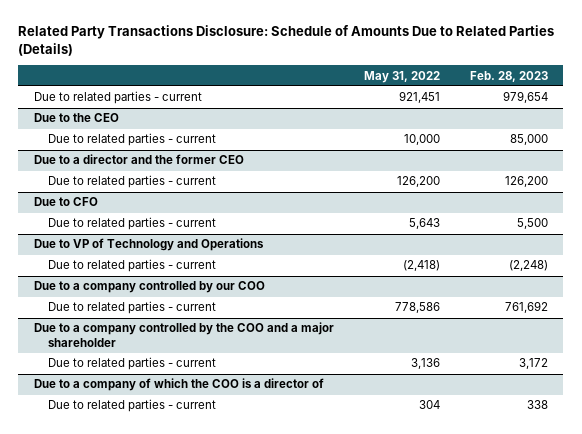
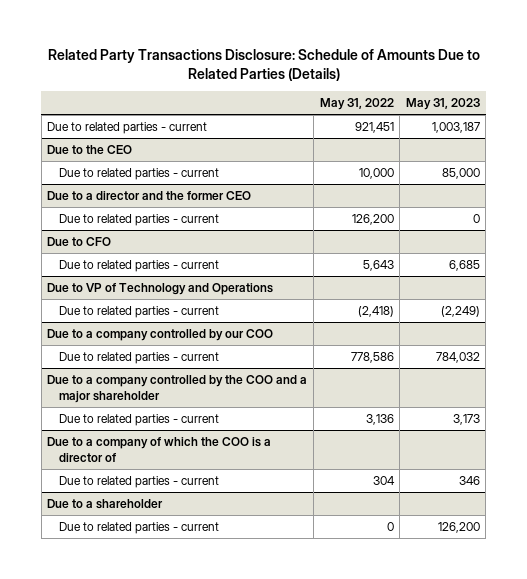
- | May 31, 2022 | Feb. 28, 2023
+ | May 31, 2022 | May 31, 2023
+ Due to a shareholder
+ Due to related parties - current | 0 | 126,200

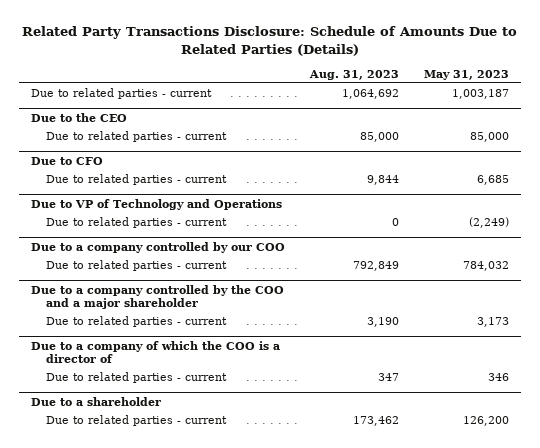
- | May 31, 2022 | May 31, 2023
+ | Aug. 31, 2023 | May 31, 2023
- Due to a director and the former CEO
- Due to related parties - current | 126,200 | 0

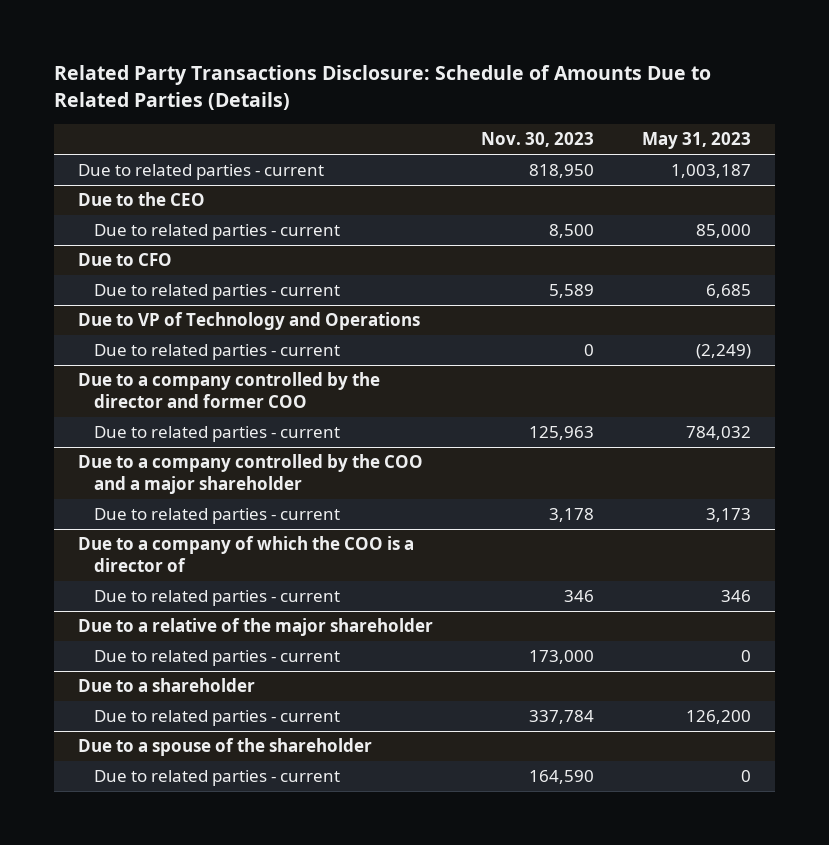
- | Aug. 31, 2023 | May 31, 2023
+ | Nov. 30, 2023 | May 31, 2023
- Due to a company controlled by our COO
+ Due to a company controlled by the director and former COO
+ Due to a relative of the major shareholder
+ Due to related parties - current | 173,000 | 0
+ Due to a spouse of the shareholder
+ Due to related parties - current | 164,590 | 0

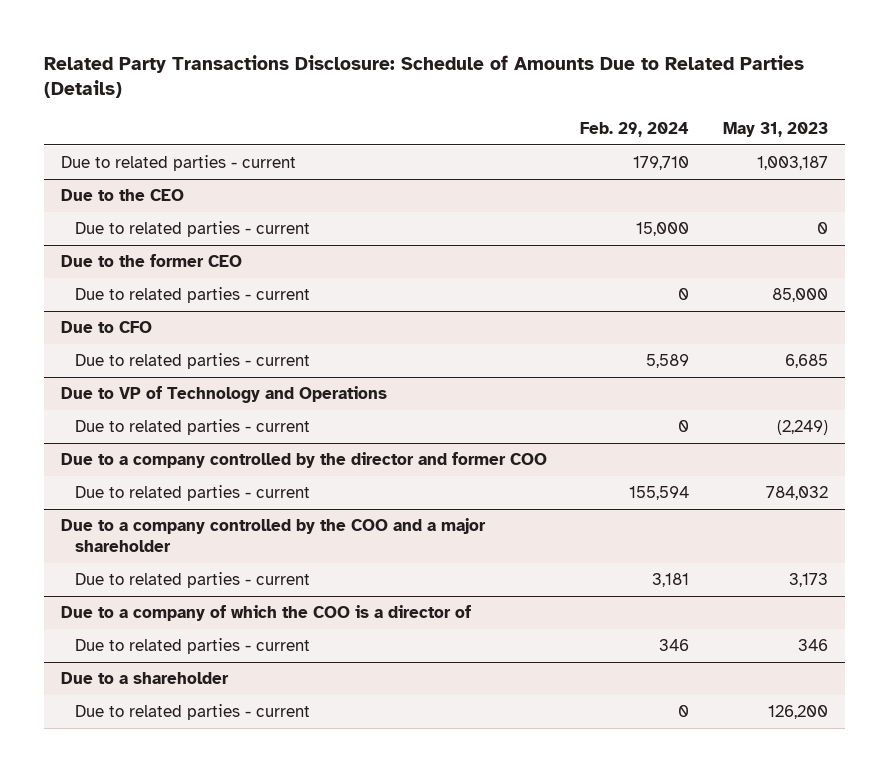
- | Nov. 30, 2023 | May 31, 2023
+ | Feb. 29, 2024 | May 31, 2023
@ Due to the CEO
+ Due to related parties - current | 15,000 | 0
+ Due to the former CEO
- Due to a relative of the major shareholder
- Due to related parties - current | 173,000 | 0
- Due to a spouse of the shareholder
- Due to related parties - current | 164,590 | 0

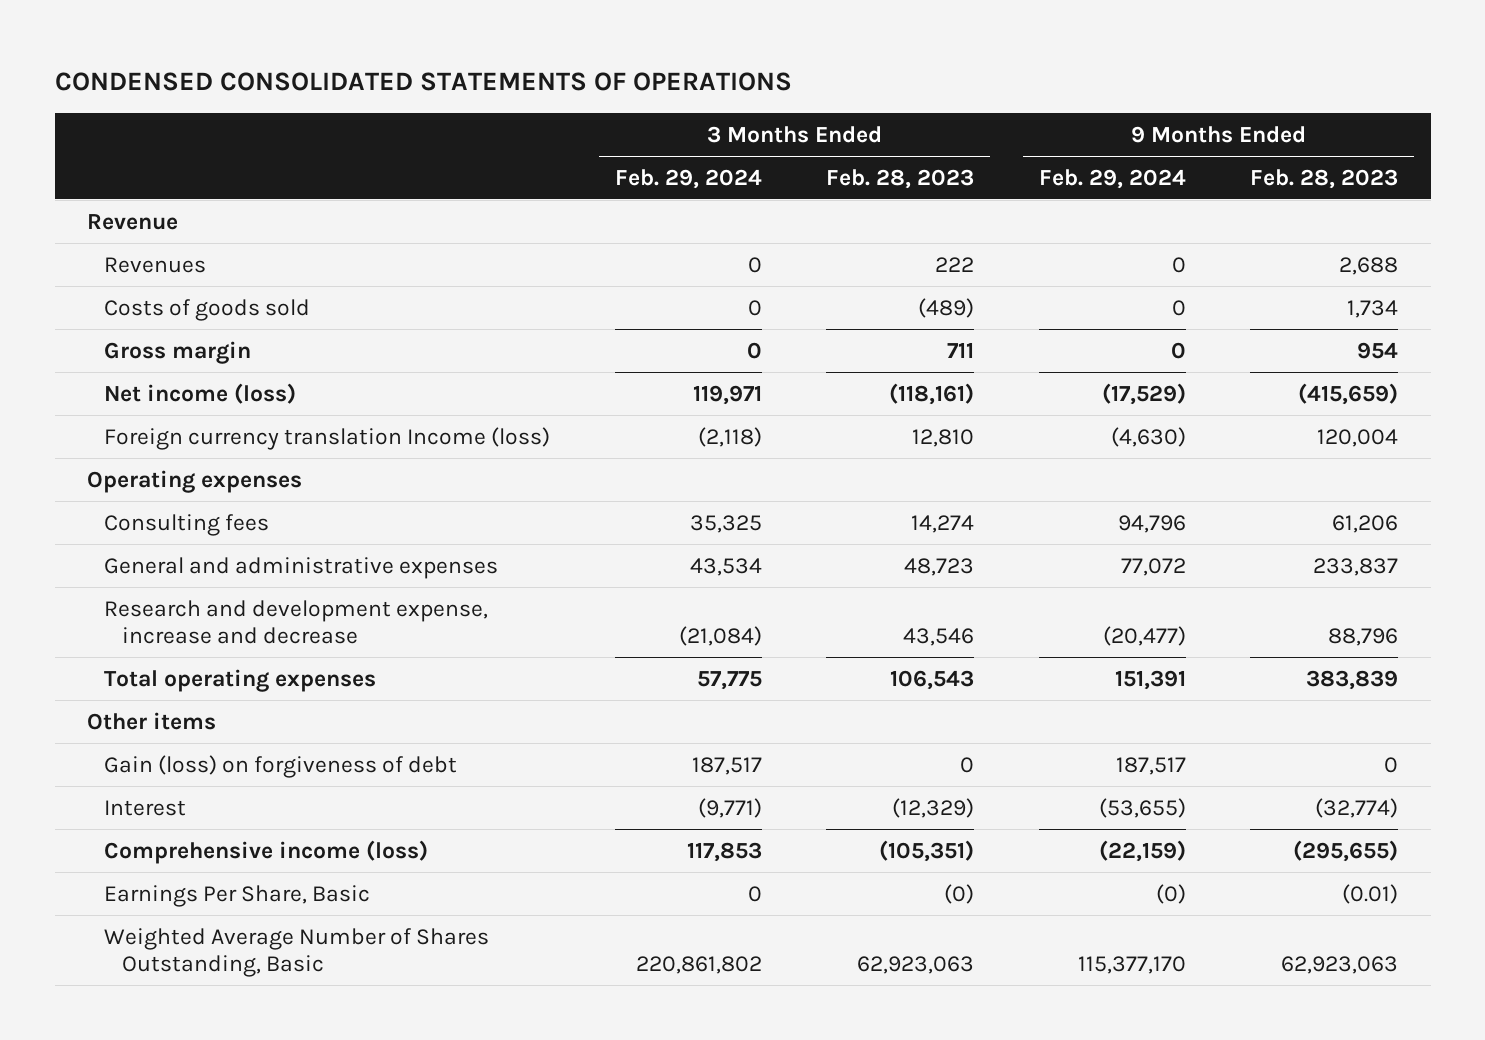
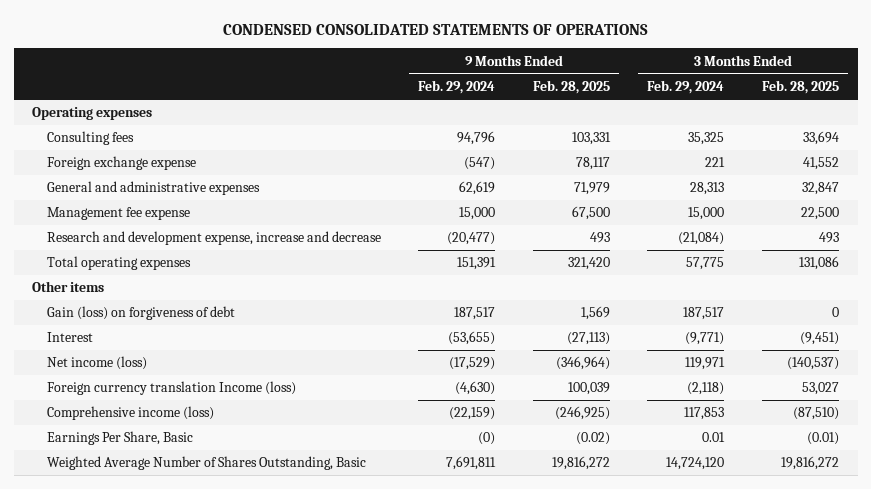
- | 3 Months Ended Feb. 29, 2024 | 3 Months Ended Feb. 28, 2023 | 9 Months Ended Feb. 29, 2024 | 9 Months Ended Feb. 28, 2023
+ | 9 Months Ended Feb. 29, 2024 | 9 Months Ended Feb. 28, 2025 | 3 Months Ended Feb. 29, 2024 | 3 Months Ended Feb. 28, 2025
- Revenue
- Revenues | 0 | 222 | 0 | 2,688
- Costs of goods sold | 0 | (489) | 0 | 1,734
- Gross margin | 0 | 711 | 0 | 954
- General and administrative expenses | 43,534 | 48,723 | 77,072 | 233,837
+ Foreign exchange expense | (547) | 78,117 | 221 | 41,552
+ General and administrative expenses | 62,619 | 71,979 | 28,313 | 32,847
+ Management fee expense | 15,000 | 67,500 | 15,000 | 22,500
moved down: Net income (loss) | (17,529) | (346,964) | 119,971 | (140,537)
moved down: Foreign currency translation Income (loss) | (4,630) | 100,039 | (2,118) | 53,027
- Earnings Per Share, Basic | 0 | (0) | (0) | (0.01)
- Weighted Average Number of Shares Outstanding, Basic | 220,861,802 | 62,923,063 | 115,377,170 | 62,923,063
+ Earnings Per Share, Basic | (0) | (0.02) | 0.01 | (0.01)
+ Weighted Average Number of Shares Outstanding, Basic | 7,691,811 | 19,816,272 | 14,724,120 | 19,816,272

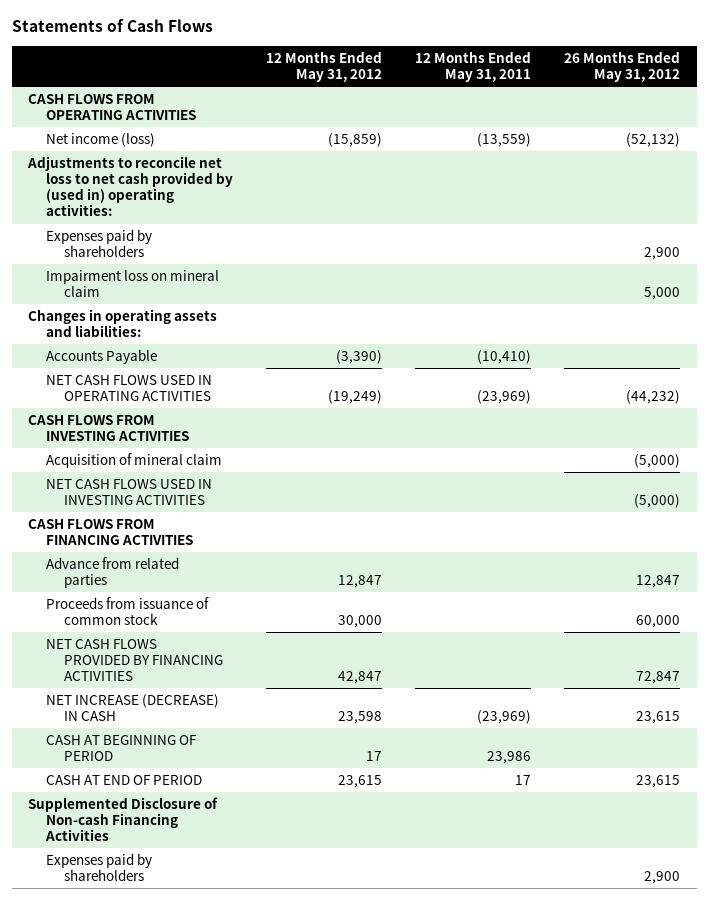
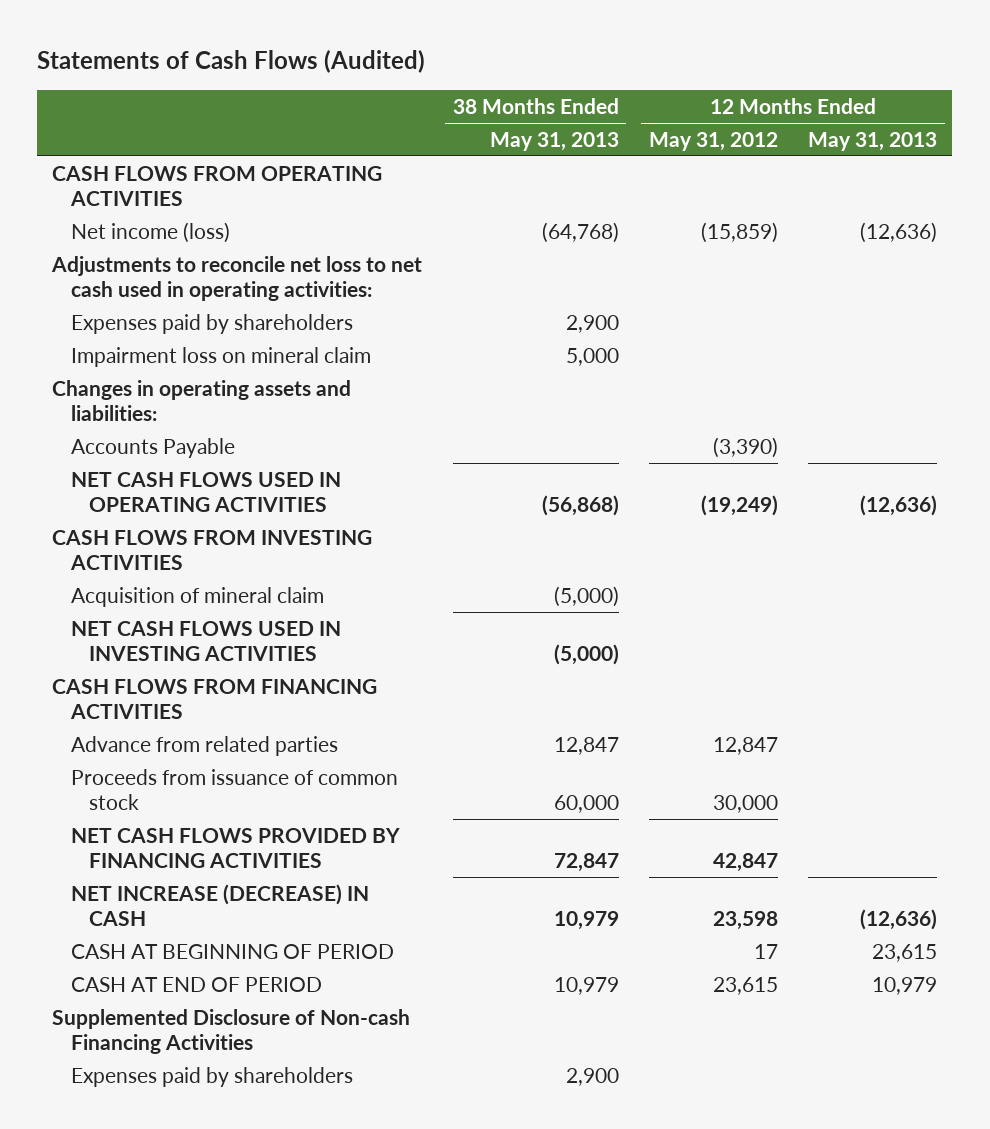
- Statements of Cash Flows
+ Statements of Cash Flows (Audited)
- | 12 Months Ended May 31, 2012 | 12 Months Ended May 31, 2011 | 26 Months Ended May 31, 2012
+ | 38 Months Ended May 31, 2013 | 12 Months Ended May 31, 2012 | 12 Months Ended May 31, 2013
- Adjustments to reconcile net loss to net cash provided by (used in) operating activities:
+ Adjustments to reconcile net loss to net cash used in operating activities:

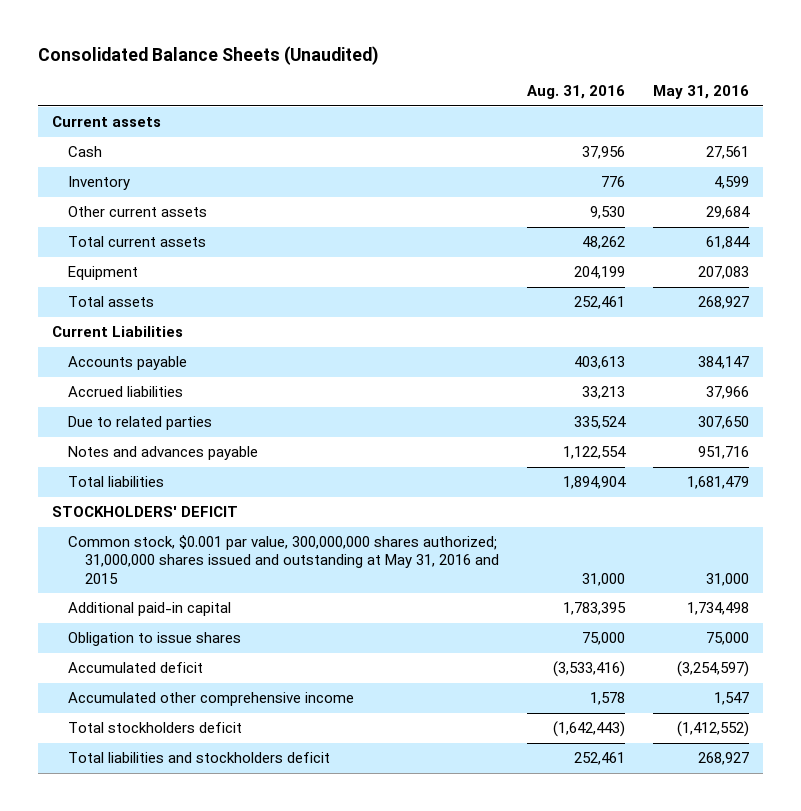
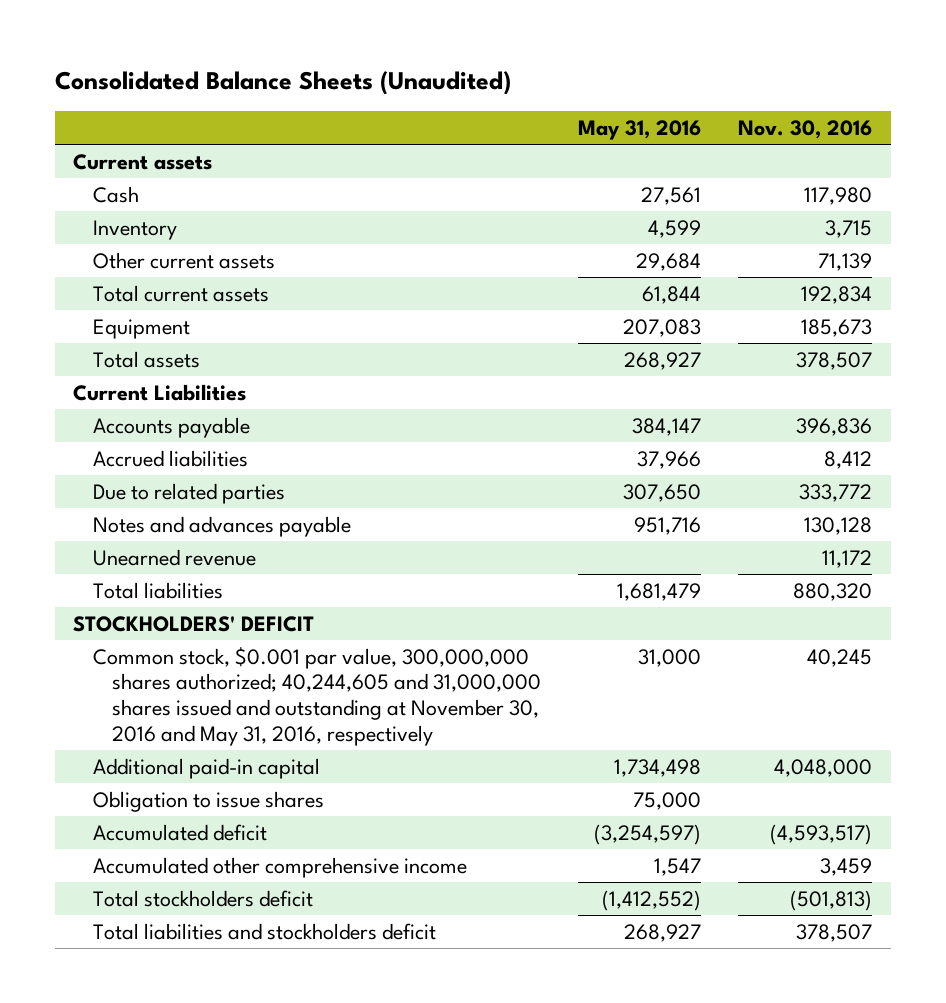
- | Aug. 31, 2016 | May 31, 2016
+ | May 31, 2016 | Nov. 30, 2016
+ Unearned revenue | | 11,172
- Common stock, $0.001 par value, 300,000,000 shares authorized; 31,000,000 shares issued and outstanding at May 31, 2016 and 2015 | 31,000 | 31,000
+ Common stock, $0.001 par value, 300,000,000 shares authorized; 40,244,605 and 31,000,000 shares issued and outstanding at November 30, 2016 and May 31, 2016, respectively | 31,000 | 40,245

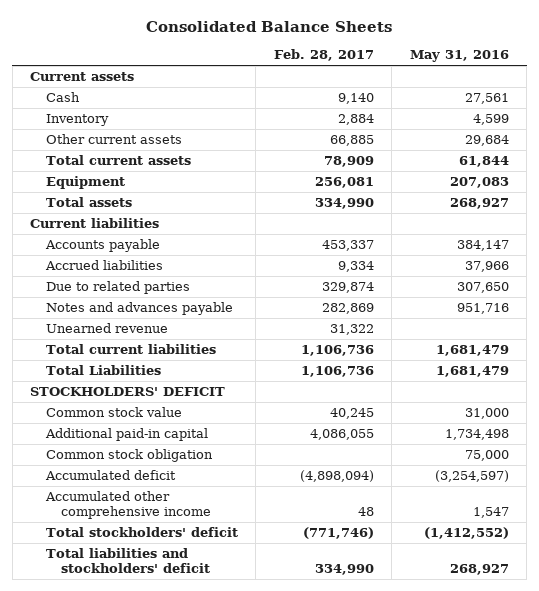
- Consolidated Balance Sheets (Unaudited)
+ Consolidated Balance Sheets
- | May 31, 2016 | Nov. 30, 2016
+ | Feb. 28, 2017 | May 31, 2016
- Current Liabilities
+ Current liabilities
- Total liabilities | 1,681,479 | 880,320
+ Total current liabilities | 1,106,736 | 1,681,479
+ Total Liabilities | 1,106,736 | 1,681,479
- Common stock, $0.001 par value, 300,000,000 shares authorized; 40,244,605 and 31,000,000 shares issued and outstanding at November 30, 2016 and May 31, 2016, respectively | 31,000 | 40,245
+ Common stock value | 40,245 | 31,000
- Obligation to issue shares | 75,000 |
+ Common stock obligation | | 75,000
- Total stockholders deficit | (1,412,552) | (501,813)
- Total liabilities and stockholders deficit | 268,927 | 378,507
+ Total stockholders' deficit | (771,746) | (1,412,552)
+ Total liabilities and stockholders' deficit | 334,990 | 268,927

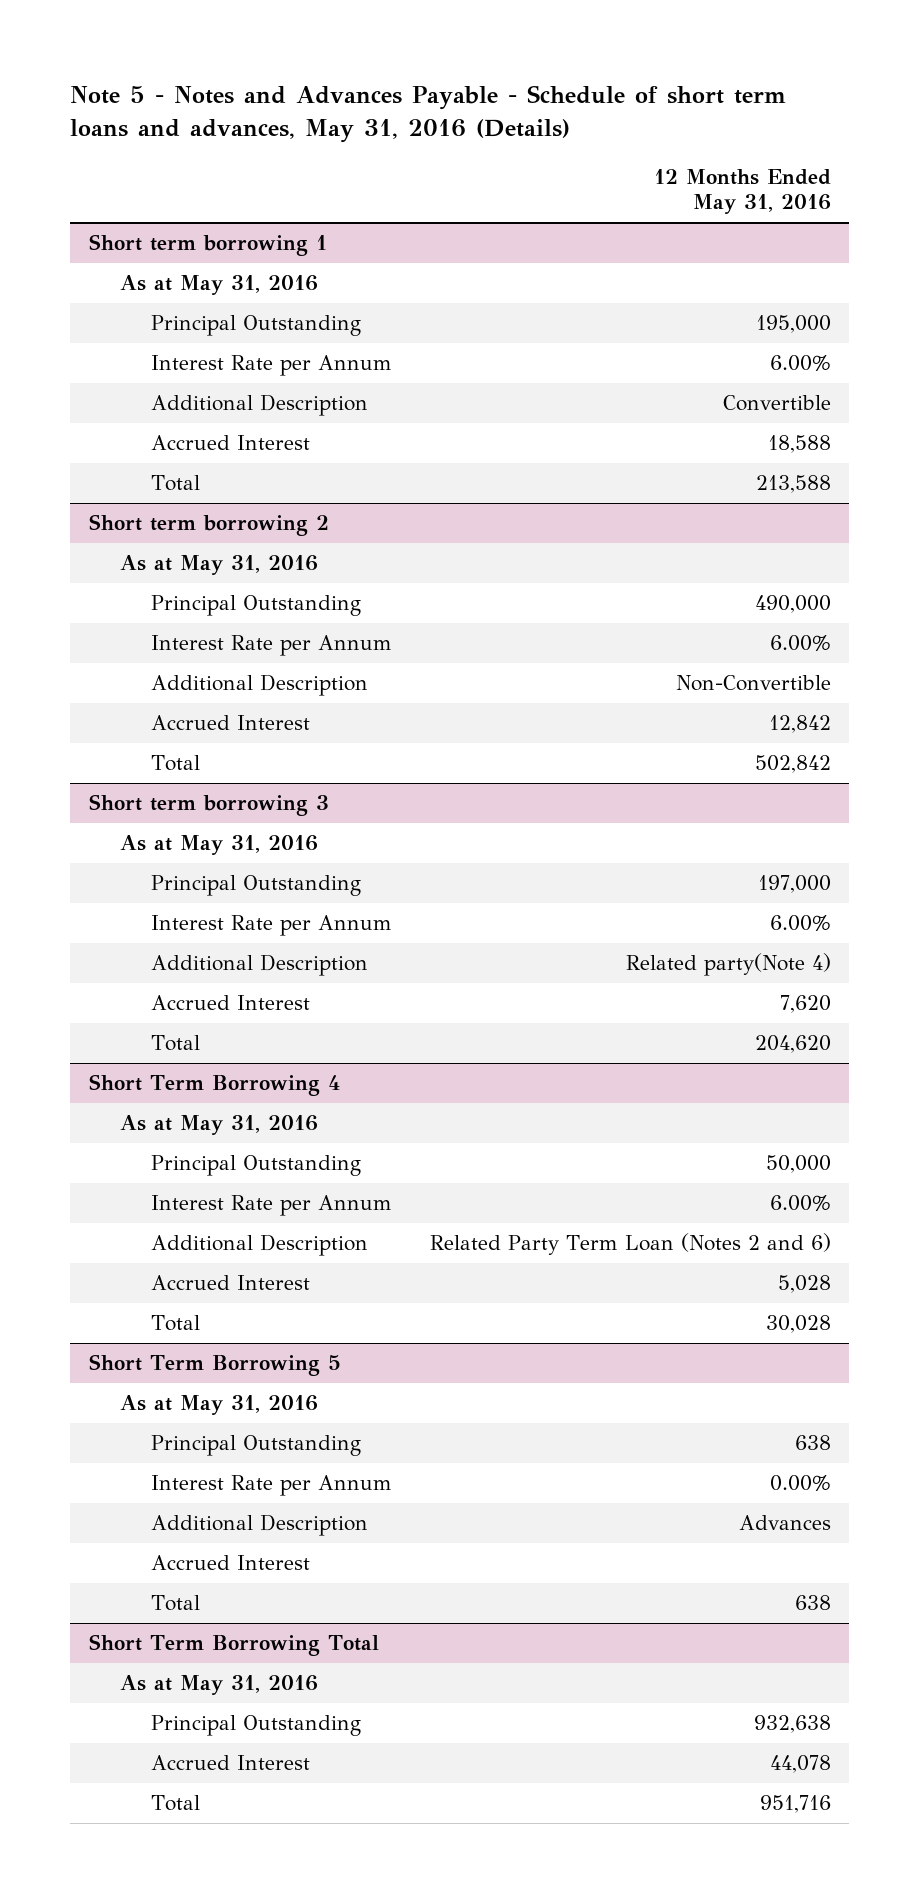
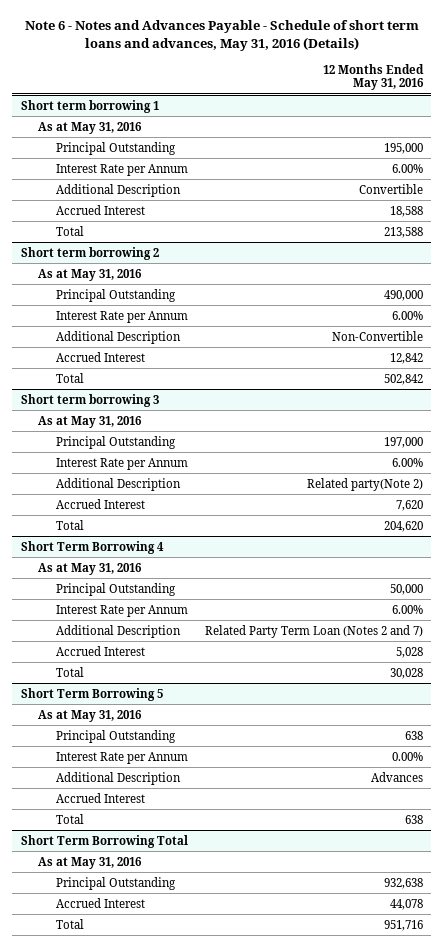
- Note 5 - Notes and Advances Payable - Schedule of short term loans and advances, May 31, 2016 (Details)
+ Note 6 - Notes and Advances Payable - Schedule of short term loans and advances, May 31, 2016 (Details)
@ Short term borrowing 3
- Additional Description | Related party(Note 4)
+ Additional Description | Related party(Note 2)
@ Short Term Borrowing 4
- Additional Description | Related Party Term Loan (Notes 2 and 6)
+ Additional Description | Related Party Term Loan (Notes 2 and 7)

